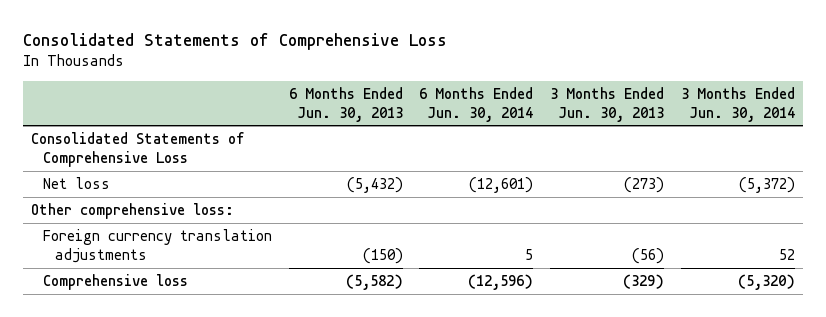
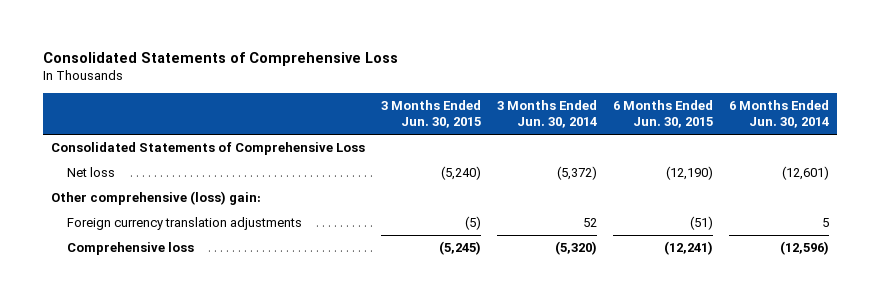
- | 6 Months Ended Jun. 30, 2013 | 6 Months Ended Jun. 30, 2014 | 3 Months Ended Jun. 30, 2013 | 3 Months Ended Jun. 30, 2014
+ | 3 Months Ended Jun. 30, 2015 | 3 Months Ended Jun. 30, 2014 | 6 Months Ended Jun. 30, 2015 | 6 Months Ended Jun. 30, 2014
- Other comprehensive loss:
+ Other comprehensive (loss) gain:

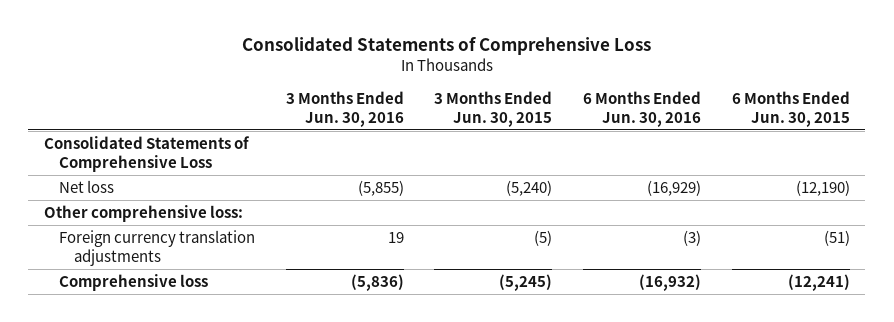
- | 3 Months Ended Jun. 30, 2015 | 3 Months Ended Jun. 30, 2014 | 6 Months Ended Jun. 30, 2015 | 6 Months Ended Jun. 30, 2014
+ | 3 Months Ended Jun. 30, 2016 | 3 Months Ended Jun. 30, 2015 | 6 Months Ended Jun. 30, 2016 | 6 Months Ended Jun. 30, 2015
- Other comprehensive (loss) gain:
+ Other comprehensive loss:

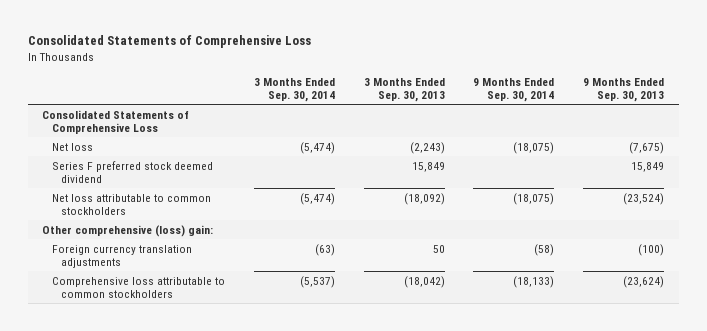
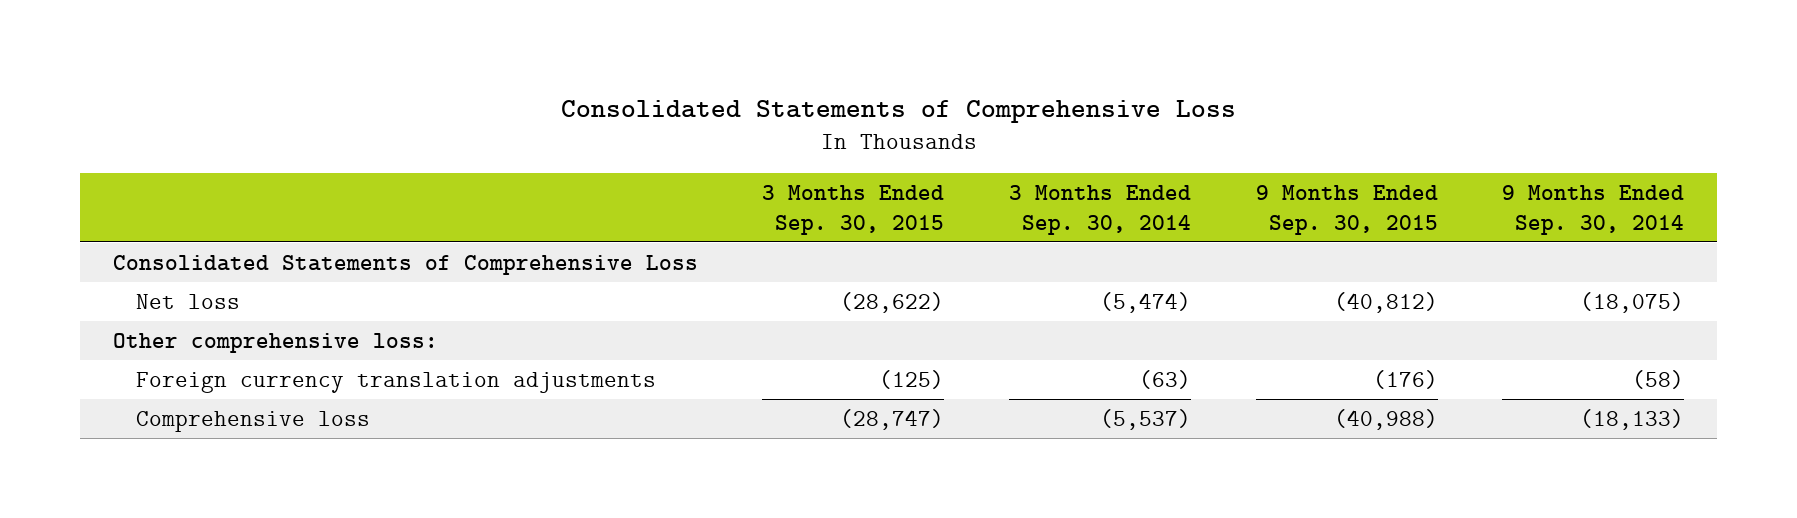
- | 3 Months Ended Sep. 30, 2014 | 3 Months Ended Sep. 30, 2013 | 9 Months Ended Sep. 30, 2014 | 9 Months Ended Sep. 30, 2013
+ | 3 Months Ended Sep. 30, 2015 | 3 Months Ended Sep. 30, 2014 | 9 Months Ended Sep. 30, 2015 | 9 Months Ended Sep. 30, 2014
- Series F preferred stock deemed dividend | | 15,849 | | 15,849
- Net loss attributable to common stockholders | (5,474) | (18,092) | (18,075) | (23,524)
- Other comprehensive (loss) gain:
+ Other comprehensive loss:
- Comprehensive loss attributable to common stockholders | (5,537) | (18,042) | (18,133) | (23,624)
+ Comprehensive loss | (28,747) | (5,537) | (40,988) | (18,133)

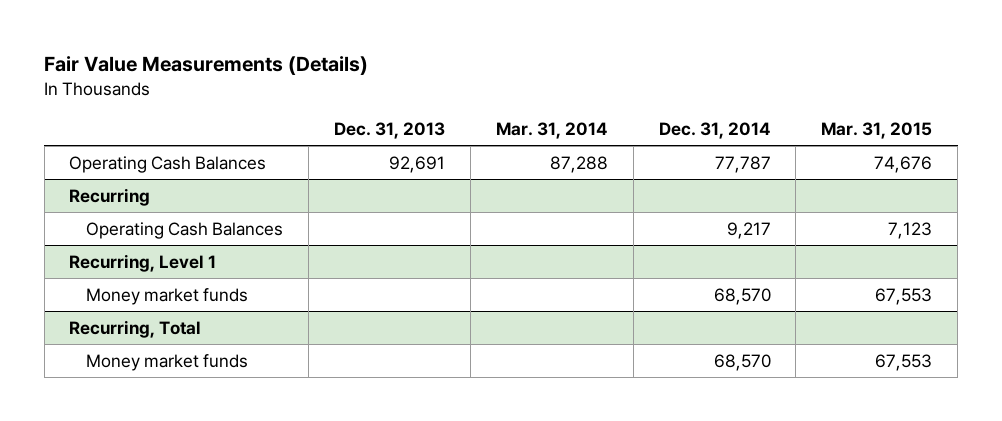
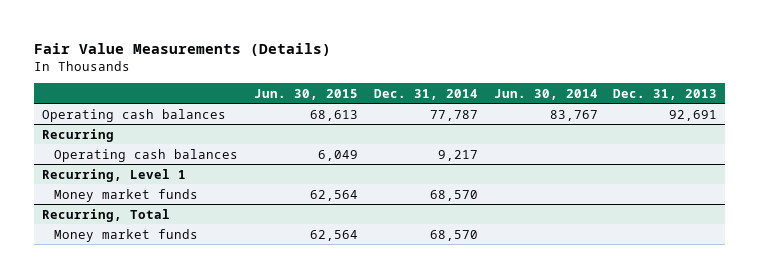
- | Dec. 31, 2013 | Mar. 31, 2014 | Dec. 31, 2014 | Mar. 31, 2015
+ | Jun. 30, 2015 | Dec. 31, 2014 | Jun. 30, 2014 | Dec. 31, 2013
- Operating Cash Balances | 92,691 | 87,288 | 77,787 | 74,676
+ Operating cash balances | 68,613 | 77,787 | 83,767 | 92,691
@ Recurring
- Operating Cash Balances | | | 9,217 | 7,123
+ Operating cash balances | 6,049 | 9,217 | |

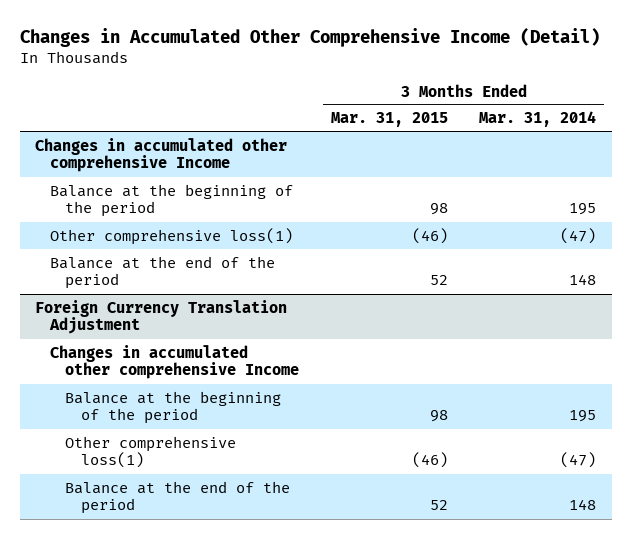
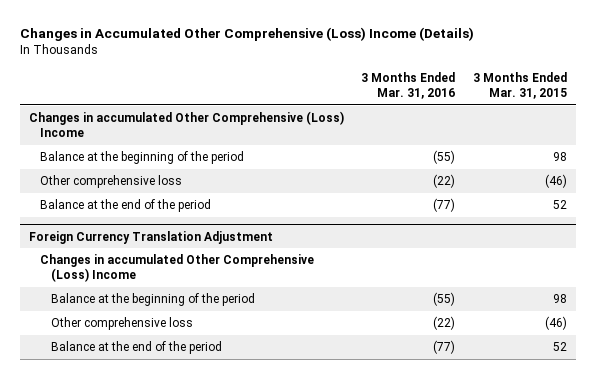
- Changes in Accumulated Other Comprehensive Income (Detail)
+ Changes in Accumulated Other Comprehensive (Loss) Income (Details)
- | 3 Months Ended Mar. 31, 2015 | 3 Months Ended Mar. 31, 2014
+ | 3 Months Ended Mar. 31, 2016 | 3 Months Ended Mar. 31, 2015
- Changes in accumulated other comprehensive Income
+ Changes in accumulated Other Comprehensive (Loss) Income
- Other comprehensive loss(1) | (46) | (47)
+ Other comprehensive loss | (22) | (46)
@ Foreign Currency Translation Adjustment
- Changes in accumulated other comprehensive Income
+ Changes in accumulated Other Comprehensive (Loss) Income
- Other comprehensive loss(1) | (46) | (47)
+ Other comprehensive loss | (22) | (46)

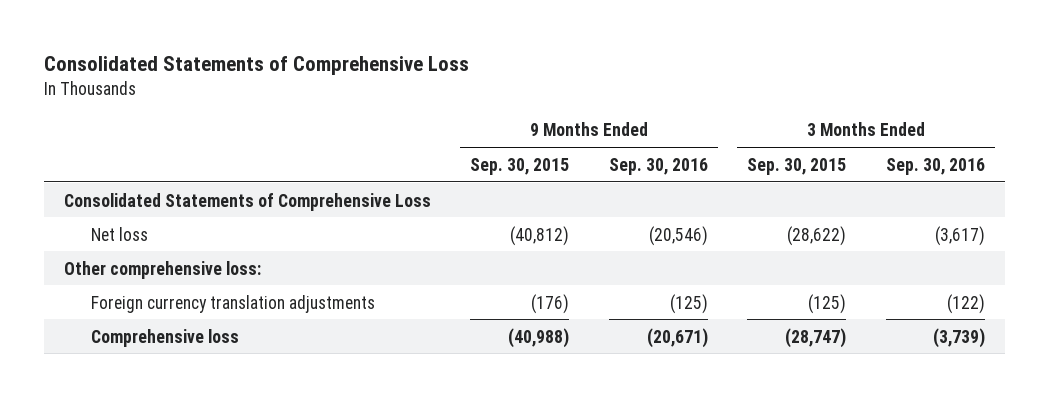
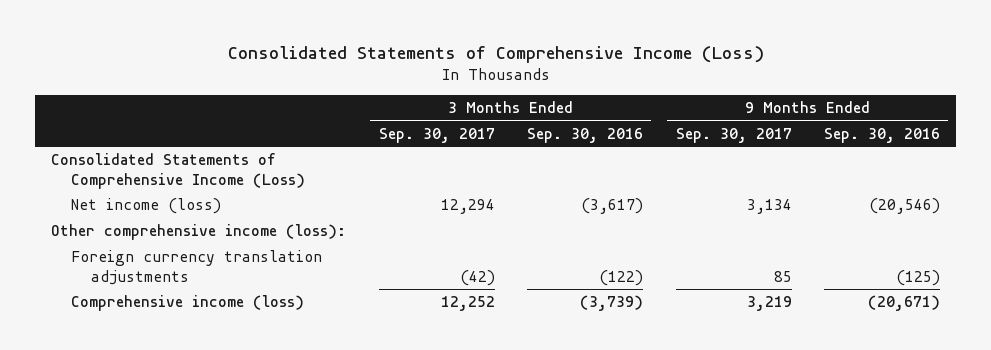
- Consolidated Statements of Comprehensive Loss
+ Consolidated Statements of Comprehensive Income (Loss)
- | 9 Months Ended Sep. 30, 2015 | 9 Months Ended Sep. 30, 2016 | 3 Months Ended Sep. 30, 2015 | 3 Months Ended Sep. 30, 2016
+ | 3 Months Ended Sep. 30, 2017 | 3 Months Ended Sep. 30, 2016 | 9 Months Ended Sep. 30, 2017 | 9 Months Ended Sep. 30, 2016
- Consolidated Statements of Comprehensive Loss
- Net loss | (40,812) | (20,546) | (28,622) | (3,617)
- Other comprehensive loss:
+ Consolidated Statements of Comprehensive Income (Loss)
+ Net income (loss) | 12,294 | (3,617) | 3,134 | (20,546)
+ Other comprehensive income (loss):
- Comprehensive loss | (40,988) | (20,671) | (28,747) | (3,739)
+ Comprehensive income (loss) | 12,252 | (3,739) | 3,219 | (20,671)

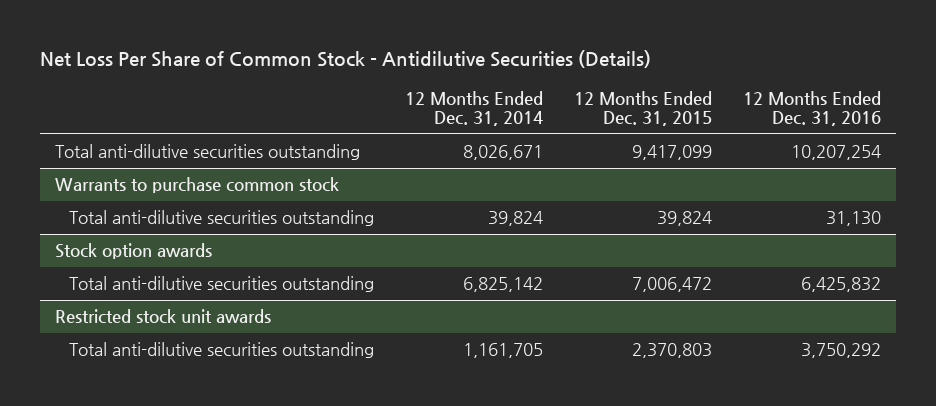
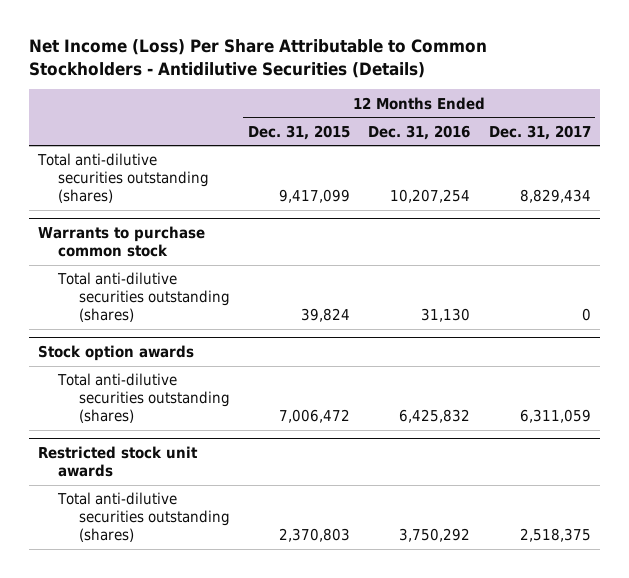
- Net Loss Per Share of Common Stock - Antidilutive Securities (Details)
+ Net Income (Loss) Per Share Attributable to Common Stockholders - Antidilutive Securities (Details)
- | 12 Months Ended Dec. 31, 2014 | 12 Months Ended Dec. 31, 2015 | 12 Months Ended Dec. 31, 2016
+ | 12 Months Ended Dec. 31, 2015 | 12 Months Ended Dec. 31, 2016 | 12 Months Ended Dec. 31, 2017
- Total anti-dilutive securities outstanding | 8,026,671 | 9,417,099 | 10,207,254
+ Total anti-dilutive securities outstanding (shares) | 9,417,099 | 10,207,254 | 8,829,434
@ Warrants to purchase common stock
- Total anti-dilutive securities outstanding | 39,824 | 39,824 | 31,130
+ Total anti-dilutive securities outstanding (shares) | 39,824 | 31,130 | 0
@ Stock option awards
- Total anti-dilutive securities outstanding | 6,825,142 | 7,006,472 | 6,425,832
+ Total anti-dilutive securities outstanding (shares) | 7,006,472 | 6,425,832 | 6,311,059
@ Restricted stock unit awards
- Total anti-dilutive securities outstanding | 1,161,705 | 2,370,803 | 3,750,292
+ Total anti-dilutive securities outstanding (shares) | 2,370,803 | 3,750,292 | 2,518,375

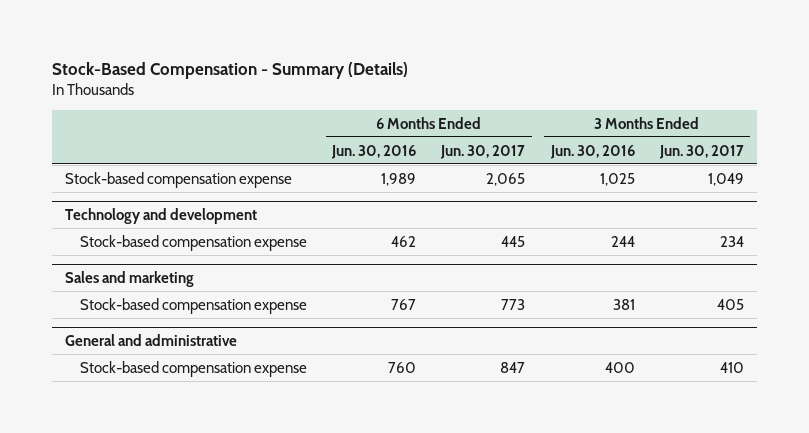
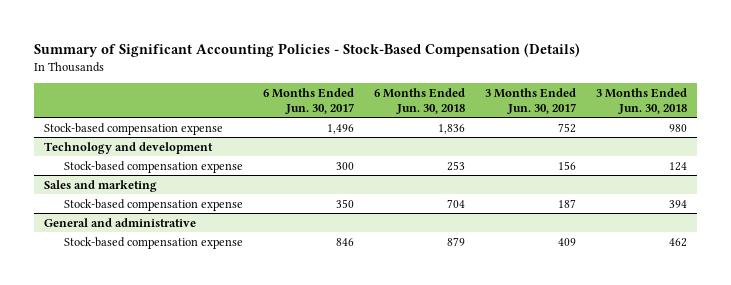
- Stock-Based Compensation - Summary (Details)
+ Summary of Significant Accounting Policies - Stock-Based Compensation (Details)
- | 6 Months Ended Jun. 30, 2016 | 6 Months Ended Jun. 30, 2017 | 3 Months Ended Jun. 30, 2016 | 3 Months Ended Jun. 30, 2017
+ | 6 Months Ended Jun. 30, 2017 | 6 Months Ended Jun. 30, 2018 | 3 Months Ended Jun. 30, 2017 | 3 Months Ended Jun. 30, 2018
- Stock-based compensation expense | 1,989 | 2,065 | 1,025 | 1,049
+ Stock-based compensation expense | 1,496 | 1,836 | 752 | 980
@ Technology and development
- Stock-based compensation expense | 462 | 445 | 244 | 234
+ Stock-based compensation expense | 300 | 253 | 156 | 124
@ Sales and marketing
- Stock-based compensation expense | 767 | 773 | 381 | 405
+ Stock-based compensation expense | 350 | 704 | 187 | 394
@ General and administrative
- Stock-based compensation expense | 760 | 847 | 400 | 410
+ Stock-based compensation expense | 846 | 879 | 409 | 462

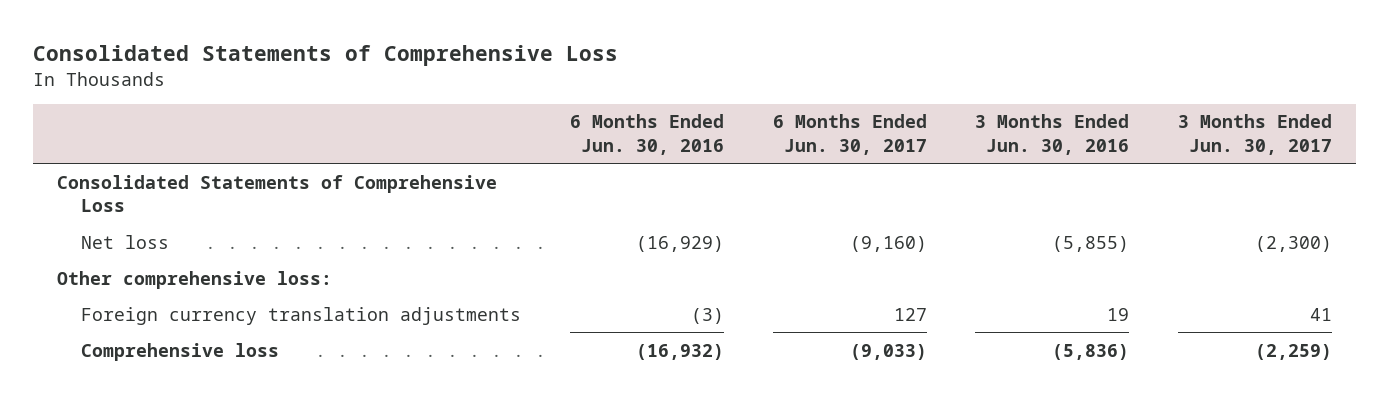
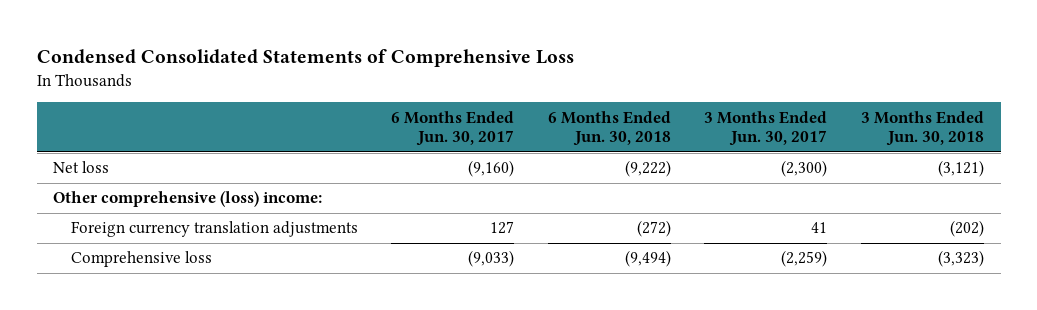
- Consolidated Statements of Comprehensive Loss
+ Condensed Consolidated Statements of Comprehensive Loss
- | 6 Months Ended Jun. 30, 2016 | 6 Months Ended Jun. 30, 2017 | 3 Months Ended Jun. 30, 2016 | 3 Months Ended Jun. 30, 2017
+ | 6 Months Ended Jun. 30, 2017 | 6 Months Ended Jun. 30, 2018 | 3 Months Ended Jun. 30, 2017 | 3 Months Ended Jun. 30, 2018
- Consolidated Statements of Comprehensive Loss
- Other comprehensive loss:
+ Other comprehensive (loss) income:

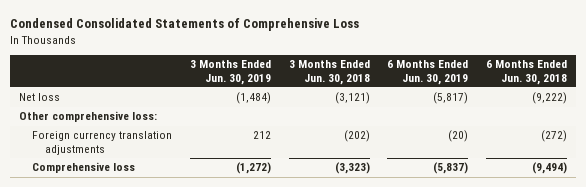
- | 6 Months Ended Jun. 30, 2017 | 6 Months Ended Jun. 30, 2018 | 3 Months Ended Jun. 30, 2017 | 3 Months Ended Jun. 30, 2018
+ | 3 Months Ended Jun. 30, 2019 | 3 Months Ended Jun. 30, 2018 | 6 Months Ended Jun. 30, 2019 | 6 Months Ended Jun. 30, 2018
- Other comprehensive (loss) income:
+ Other comprehensive loss:

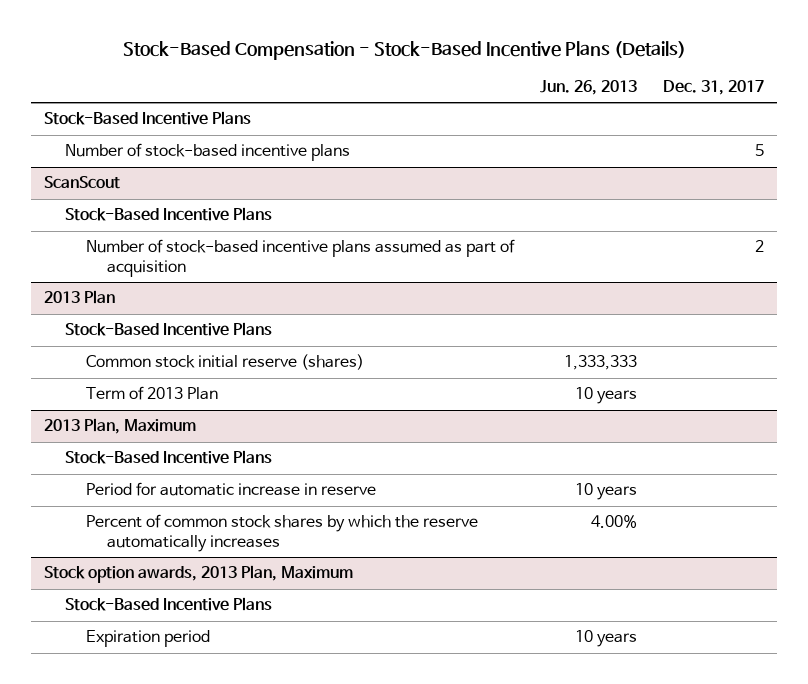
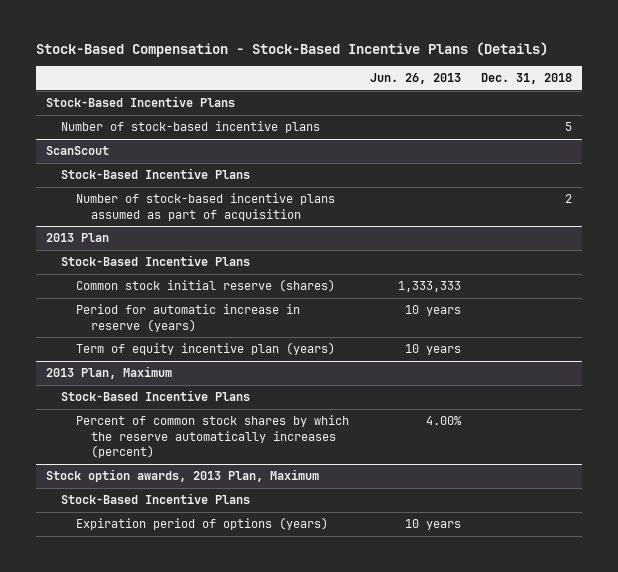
- | Jun. 26, 2013 | Dec. 31, 2017
+ | Jun. 26, 2013 | Dec. 31, 2018
@ 2013 Plan
- Term of 2013 Plan | 10 years |
+ Period for automatic increase in reserve (years) | 10 years |
+ Term of equity incentive plan (years) | 10 years |
@ 2013 Plan, Maximum
- Period for automatic increase in reserve | 10 years |
- Percent of common stock shares by which the reserve automatically increases | 4.00% |
+ Percent of common stock shares by which the reserve automatically increases (percent) | 4.00% |
@ Stock option awards, 2013 Plan, Maximum
- Expiration period | 10 years |
+ Expiration period of options (years) | 10 years |

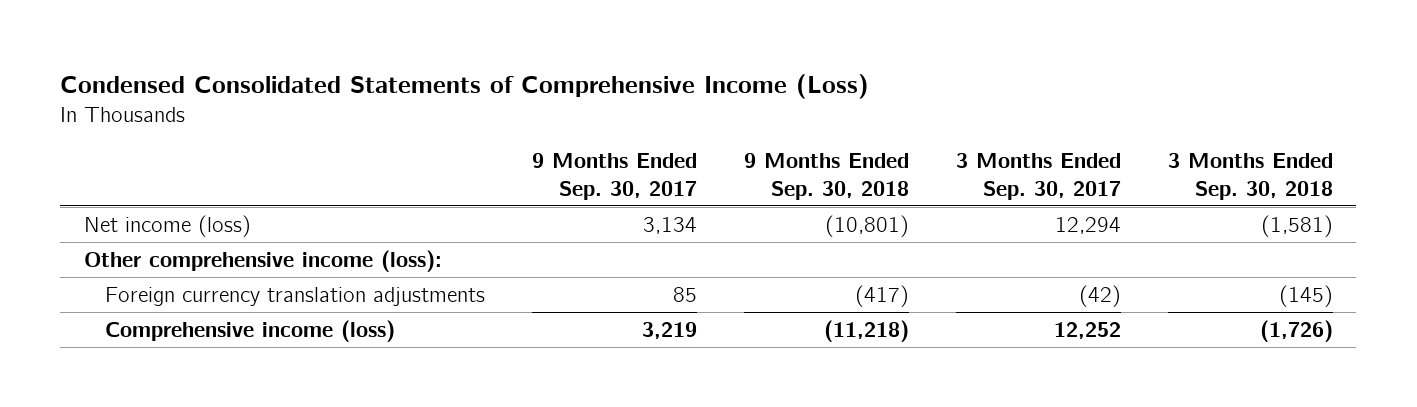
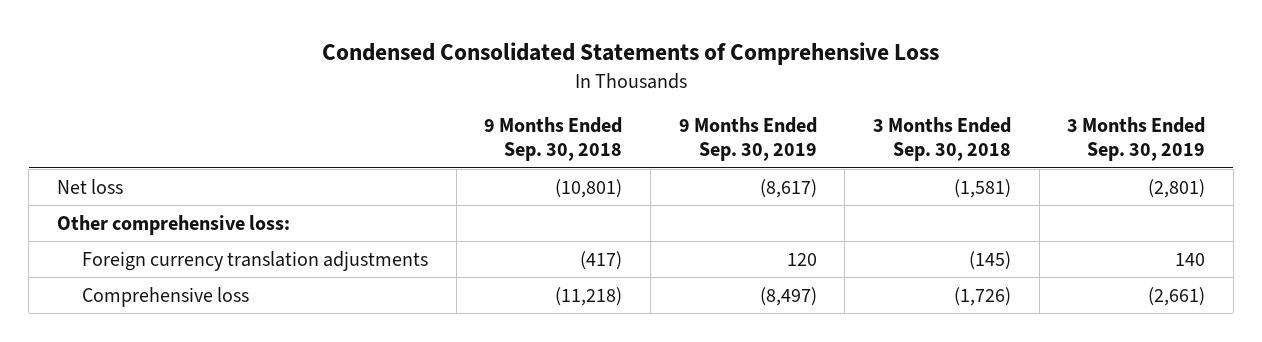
- Condensed Consolidated Statements of Comprehensive Income (Loss)
+ Condensed Consolidated Statements of Comprehensive Loss
- | 9 Months Ended Sep. 30, 2017 | 9 Months Ended Sep. 30, 2018 | 3 Months Ended Sep. 30, 2017 | 3 Months Ended Sep. 30, 2018
+ | 9 Months Ended Sep. 30, 2018 | 9 Months Ended Sep. 30, 2019 | 3 Months Ended Sep. 30, 2018 | 3 Months Ended Sep. 30, 2019
- Net income (loss) | 3,134 | (10,801) | 12,294 | (1,581)
- Other comprehensive income (loss):
+ Net loss | (10,801) | (8,617) | (1,581) | (2,801)
+ Other comprehensive loss:
- Comprehensive income (loss) | 3,219 | (11,218) | 12,252 | (1,726)
+ Comprehensive loss | (11,218) | (8,497) | (1,726) | (2,661)

